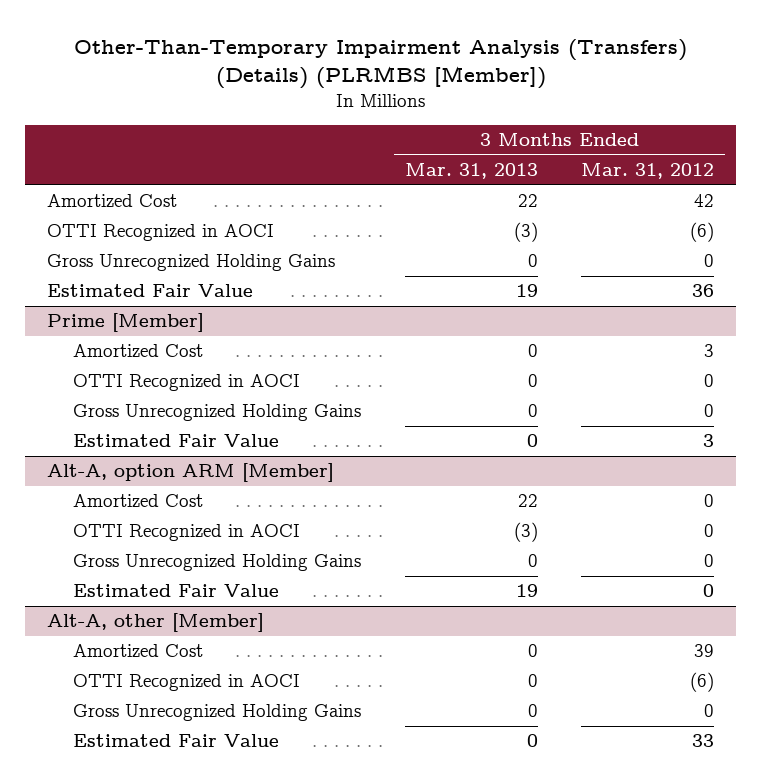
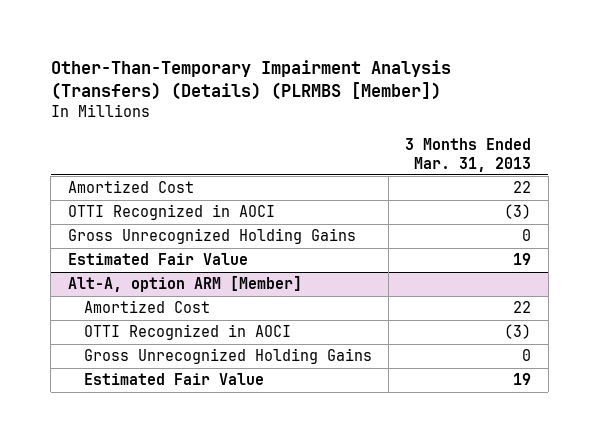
- | 3 Months Ended Mar. 31, 2013 | 3 Months Ended Mar. 31, 2012
+ | 3 Months Ended Mar. 31, 2013
- Prime [Member]
- Amortized Cost | 0 | 3
- OTTI Recognized in AOCI | 0 | 0
- Gross Unrecognized Holding Gains | 0 | 0
- Estimated Fair Value | 0 | 3
- Alt-A, other [Member]
- Amortized Cost | 0 | 39
- OTTI Recognized in AOCI | 0 | (6)
- Gross Unrecognized Holding Gains | 0 | 0
- Estimated Fair Value | 0 | 33

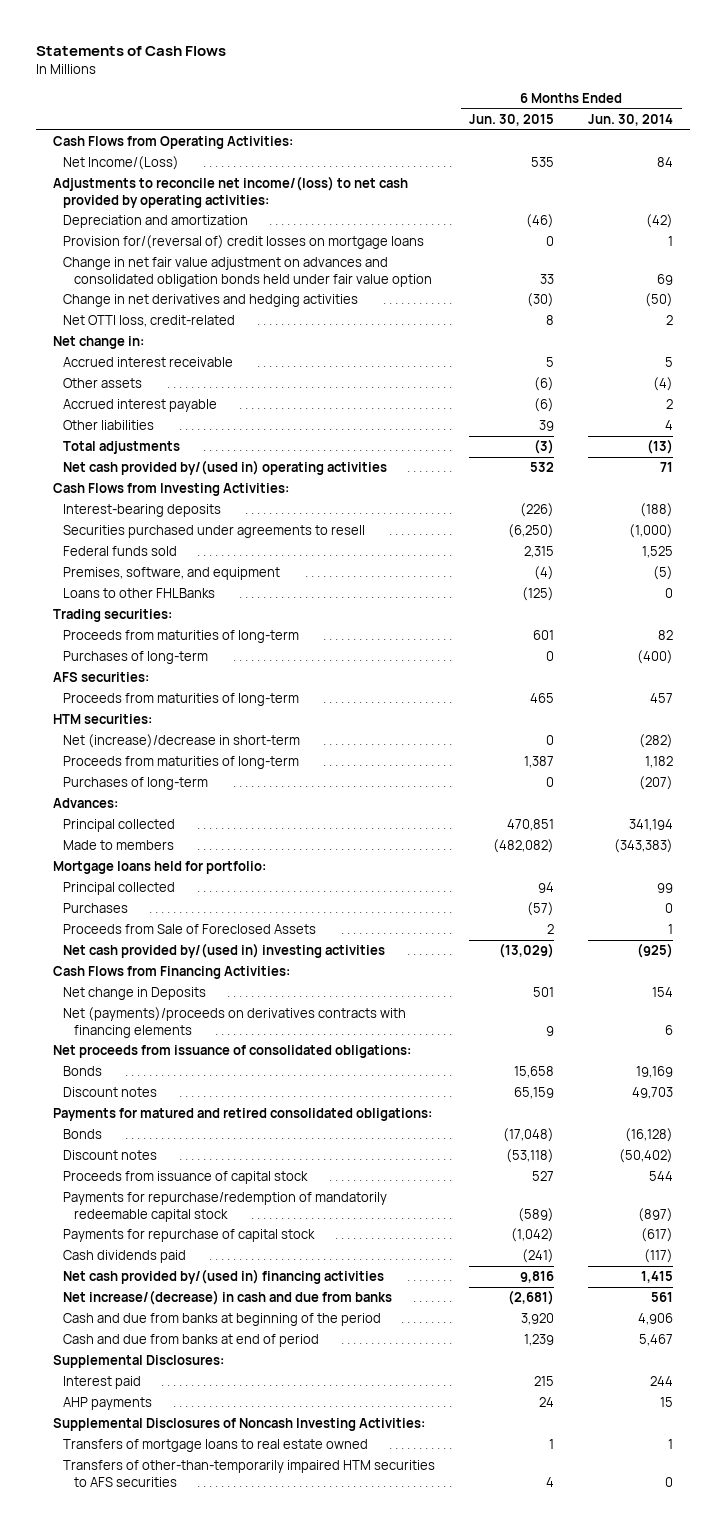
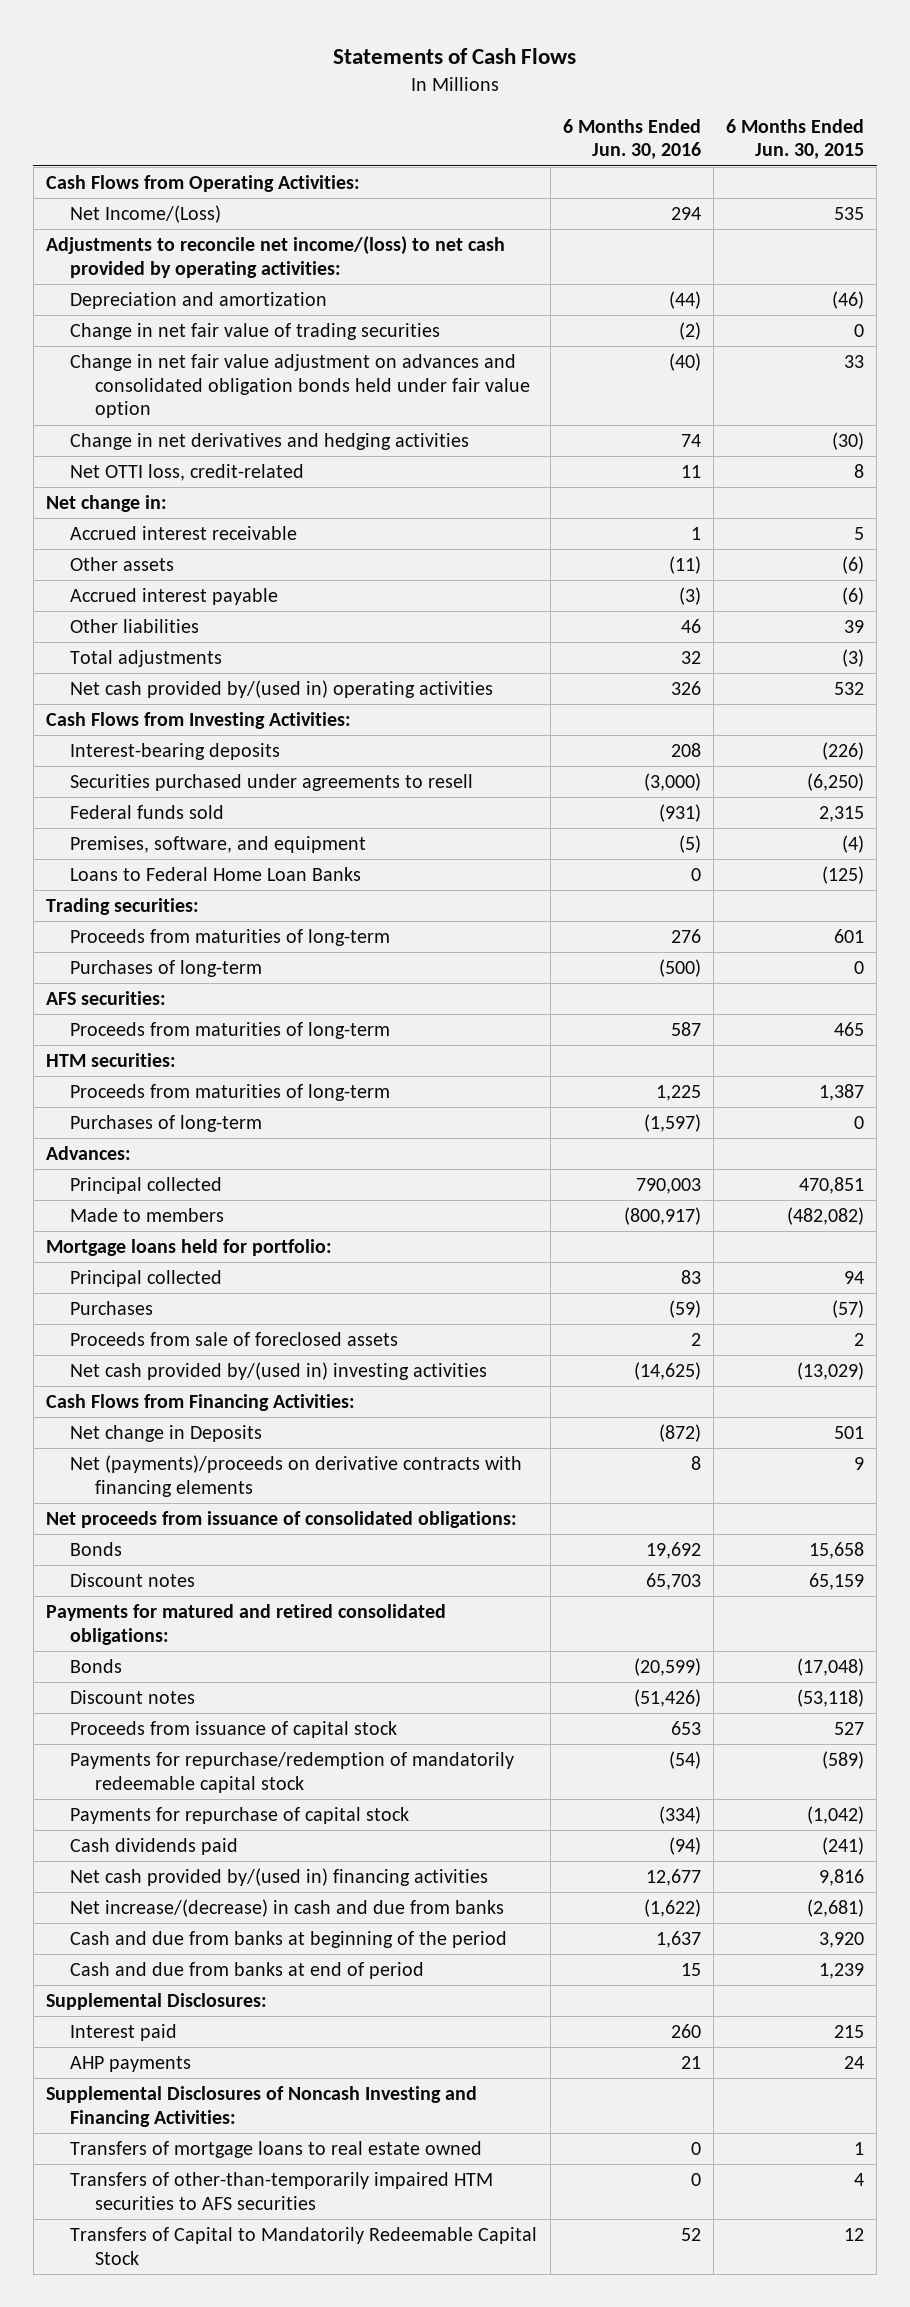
- | 6 Months Ended Jun. 30, 2015 | 6 Months Ended Jun. 30, 2014
+ | 6 Months Ended Jun. 30, 2016 | 6 Months Ended Jun. 30, 2015
- Provision for/(reversal of) credit losses on mortgage loans | 0 | 1
+ Change in net fair value of trading securities | (2) | 0
- Loans to other FHLBanks | (125) | 0
+ Loans to Federal Home Loan Banks | 0 | (125)
- Net (increase)/decrease in short-term | 0 | (282)
- Proceeds from Sale of Foreclosed Assets | 2 | 1
+ Proceeds from sale of foreclosed assets | 2 | 2
- Net (payments)/proceeds on derivatives contracts with financing elements | 9 | 6
+ Net (payments)/proceeds on derivative contracts with financing elements | 8 | 9
- Supplemental Disclosures of Noncash Investing Activities:
+ Supplemental Disclosures of Noncash Investing and Financing Activities:
+ Transfers of Capital to Mandatorily Redeemable Capital Stock | 52 | 12

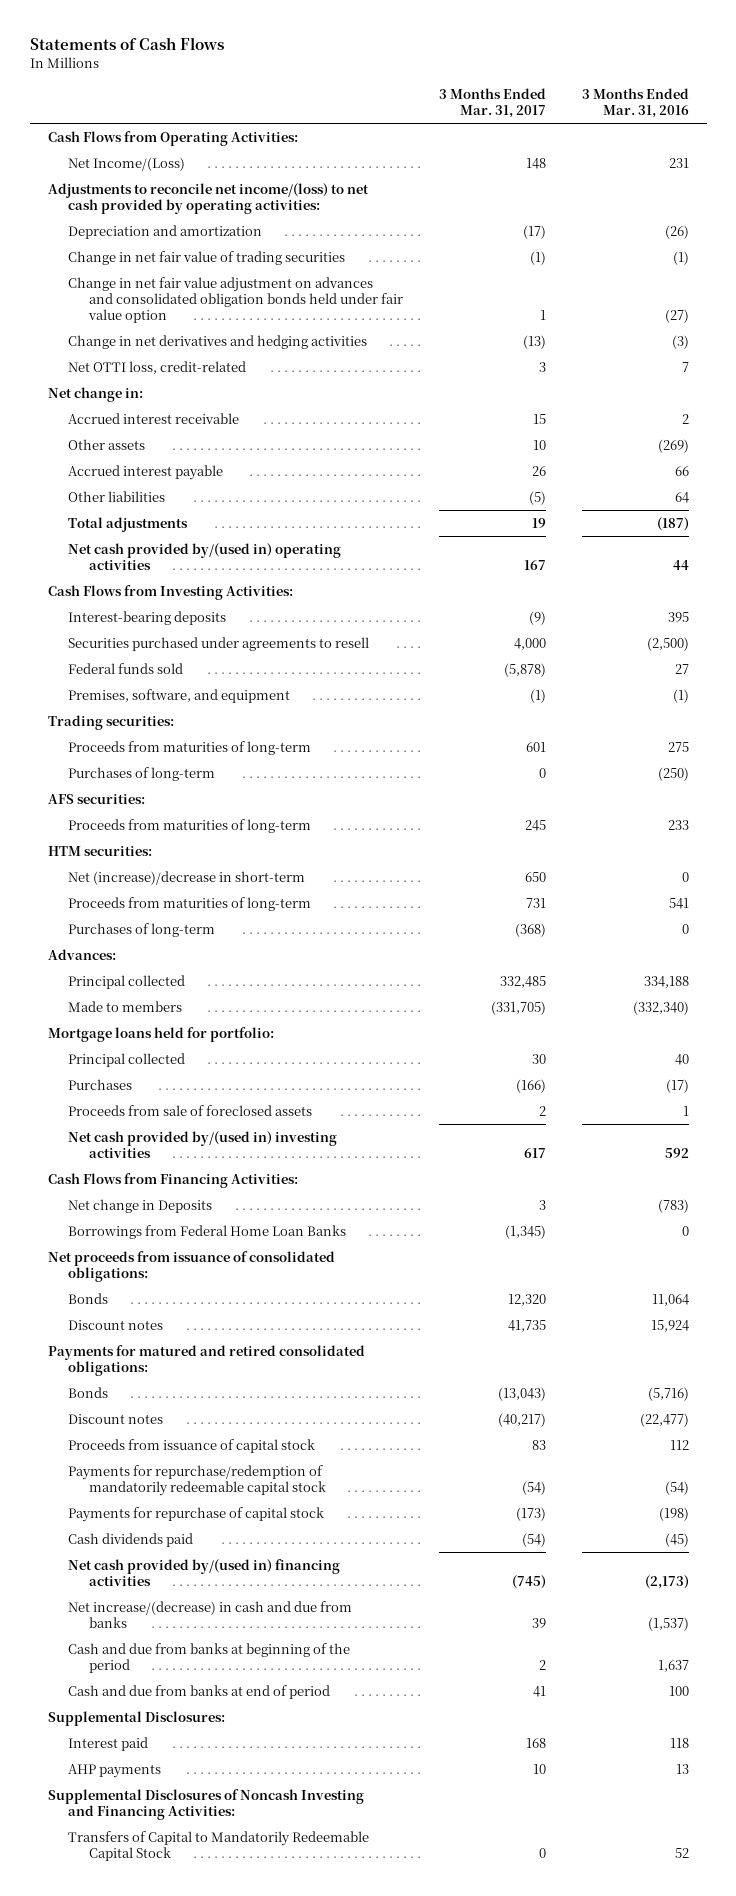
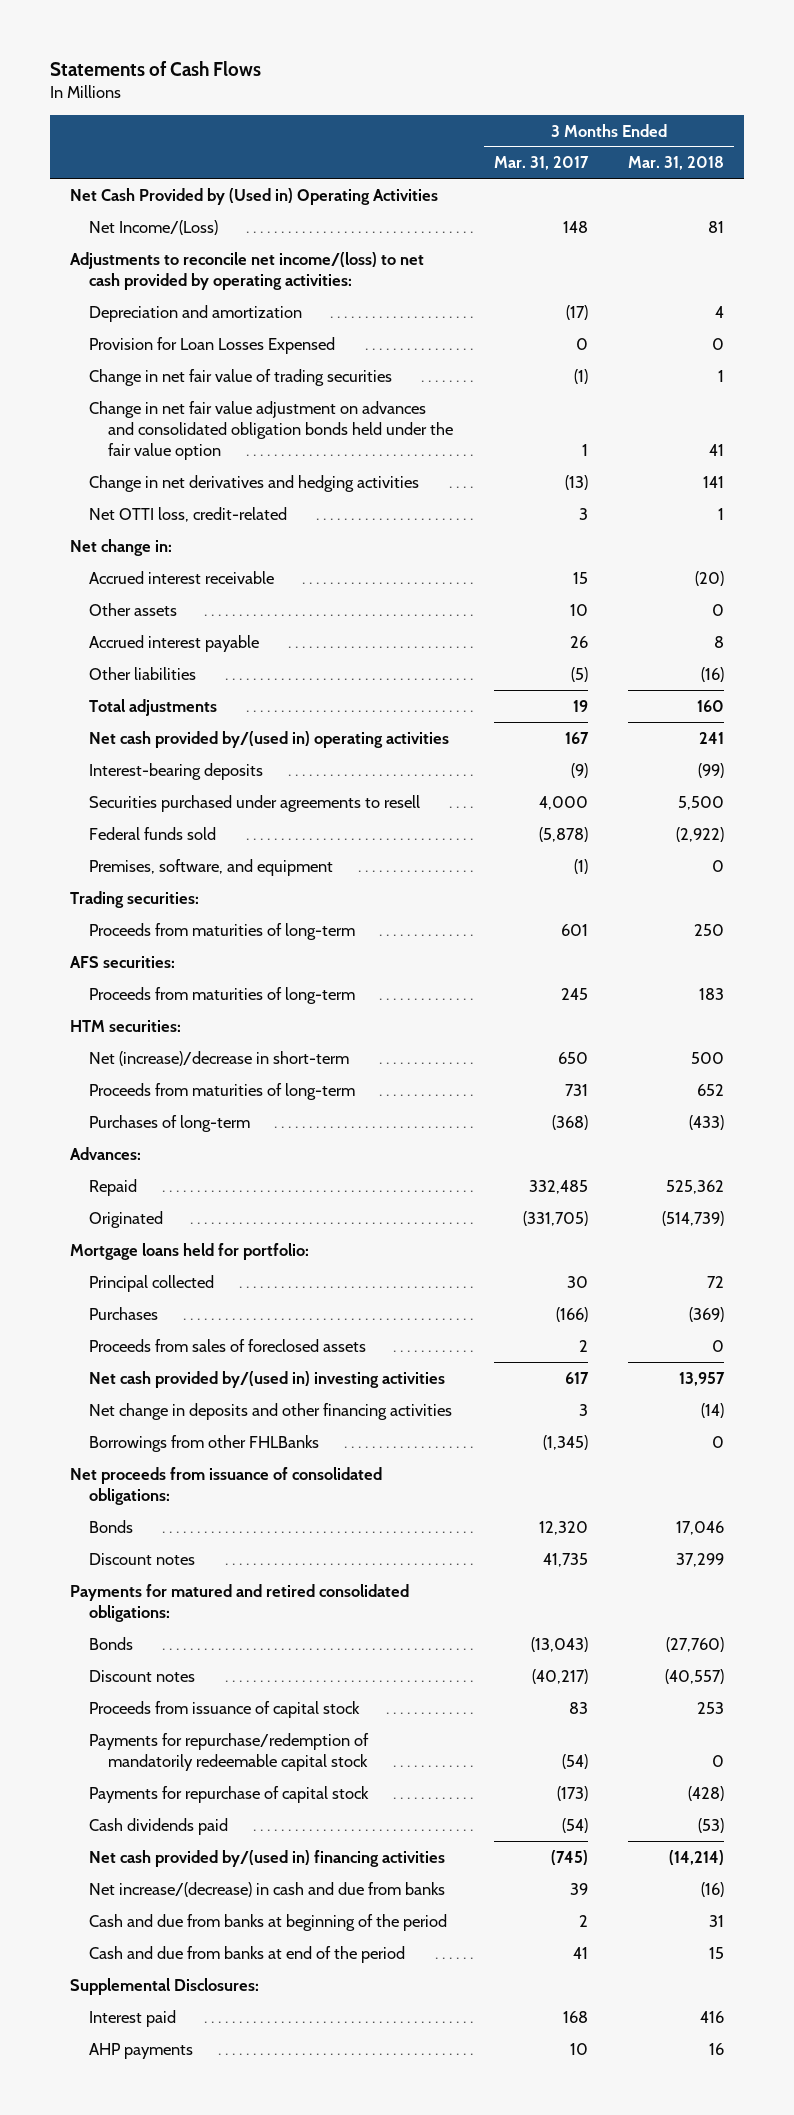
- | 3 Months Ended Mar. 31, 2017 | 3 Months Ended Mar. 31, 2016
+ | 3 Months Ended Mar. 31, 2017 | 3 Months Ended Mar. 31, 2018
- Cash Flows from Operating Activities:
+ Net Cash Provided by (Used in) Operating Activities
+ Provision for Loan Losses Expensed | 0 | 0
- Change in net fair value adjustment on advances and consolidated obligation bonds held under fair value option | 1 | (27)
+ Change in net fair value adjustment on advances and consolidated obligation bonds held under the fair value option | 1 | 41
- Cash Flows from Investing Activities:
- Purchases of long-term | 0 | (250)
- Principal collected | 332,485 | 334,188
- Made to members | (331,705) | (332,340)
+ Repaid | 332,485 | 525,362
+ Originated | (331,705) | (514,739)
- Proceeds from sale of foreclosed assets | 2 | 1
+ Proceeds from sales of foreclosed assets | 2 | 0
- Cash Flows from Financing Activities:
- Net change in Deposits | 3 | (783)
- Borrowings from Federal Home Loan Banks | (1,345) | 0
+ Net change in deposits and other financing activities | 3 | (14)
+ Borrowings from other FHLBanks | (1,345) | 0
- Cash and due from banks at end of period | 41 | 100
+ Cash and due from banks at end of the period | 41 | 15
- Supplemental Disclosures of Noncash Investing and Financing Activities:
- Transfers of Capital to Mandatorily Redeemable Capital Stock | 0 | 52

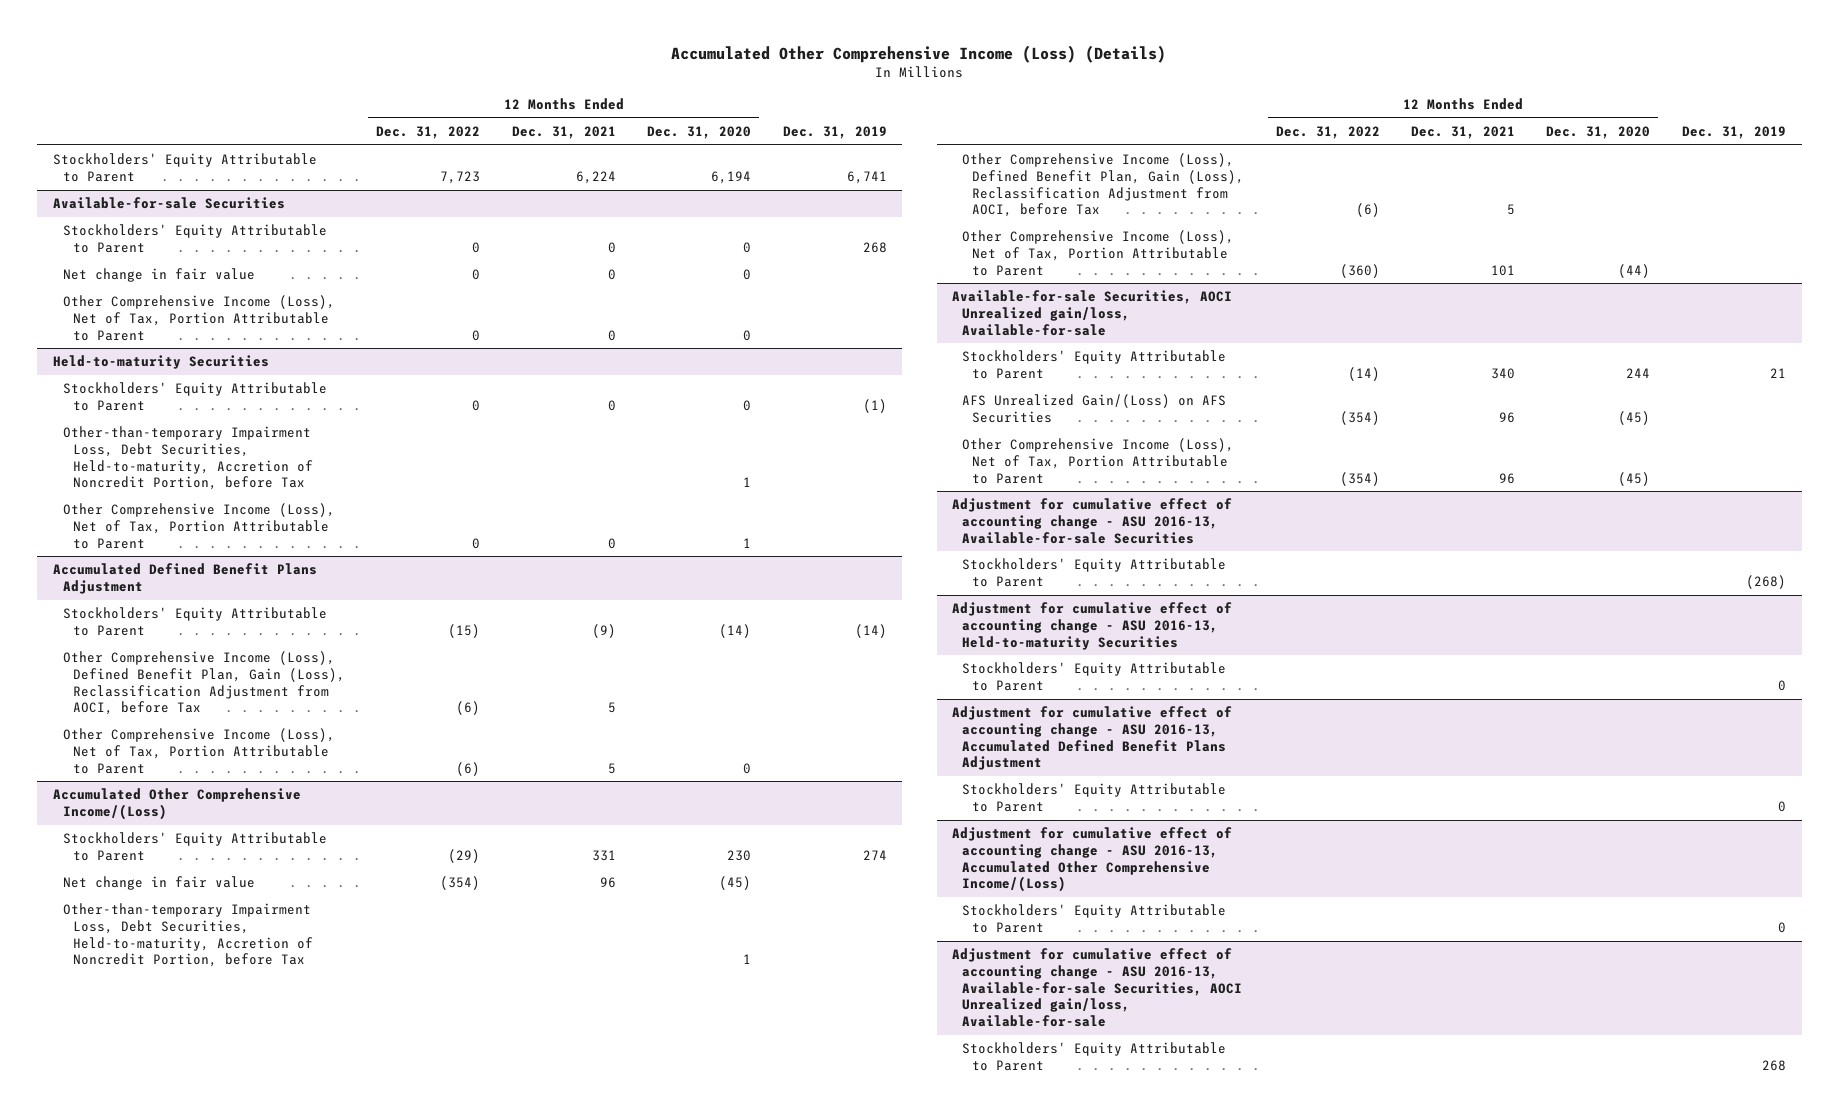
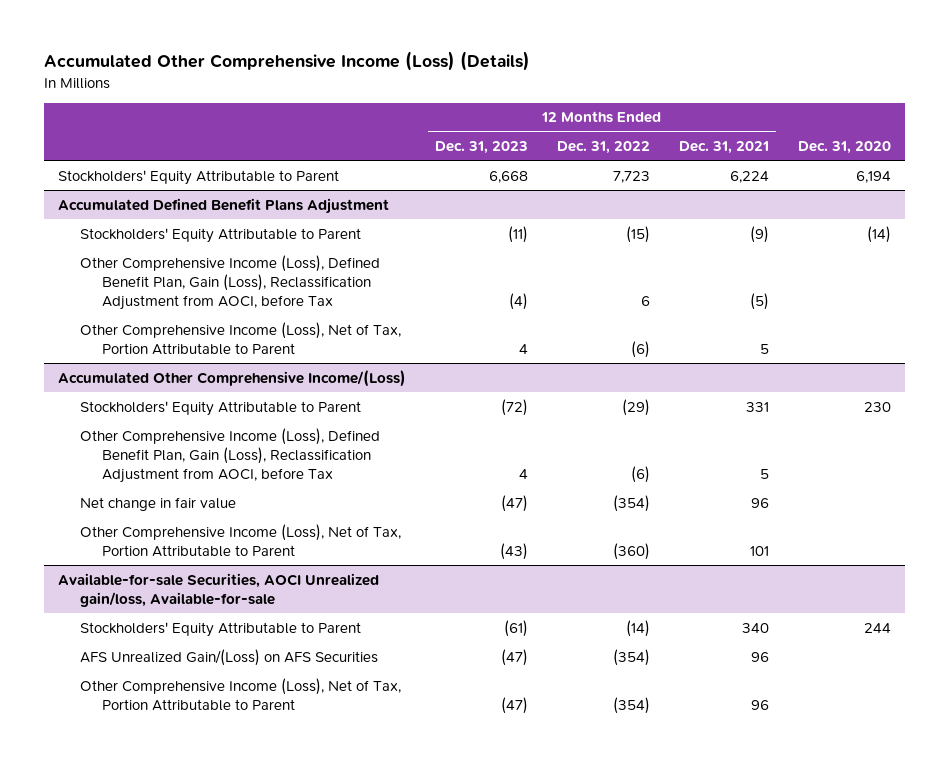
- | 12 Months Ended Dec. 31, 2022 | 12 Months Ended Dec. 31, 2021 | 12 Months Ended Dec. 31, 2020 | Dec. 31, 2019
+ | 12 Months Ended Dec. 31, 2023 | 12 Months Ended Dec. 31, 2022 | 12 Months Ended Dec. 31, 2021 | Dec. 31, 2020
- Available-for-sale Securities
- Stockholders' Equity Attributable to Parent | 0 | 0 | 0 | 268
- Net change in fair value | 0 | 0 | 0 |
- Other Comprehensive Income (Loss), Net of Tax, Portion Attributable to Parent | 0 | 0 | 0 |
- Held-to-maturity Securities
- Stockholders' Equity Attributable to Parent | 0 | 0 | 0 | (1)
- Other-than-temporary Impairment Loss, Debt Securities, Held-to-maturity, Accretion of Noncredit Portion, before Tax | | | 1 |
- Other Comprehensive Income (Loss), Net of Tax, Portion Attributable to Parent | 0 | 0 | 1 |
@ Accumulated Defined Benefit Plans Adjustment
- Other Comprehensive Income (Loss), Defined Benefit Plan, Gain (Loss), Reclassification Adjustment from AOCI, before Tax | (6) | 5 | |
+ Other Comprehensive Income (Loss), Defined Benefit Plan, Gain (Loss), Reclassification Adjustment from AOCI, before Tax | (4) | 6 | (5) |
@ Accumulated Other Comprehensive Income/(Loss)
- Other-than-temporary Impairment Loss, Debt Securities, Held-to-maturity, Accretion of Noncredit Portion, before Tax | | | 1 |
moved down: Net change in fair value | (47) | (354) | 96 |
- Adjustment for cumulative effect of accounting change - ASU 2016-13, Available-for-sale Securities
- Stockholders' Equity Attributable to Parent | | | | (268)
- Adjustment for cumulative effect of accounting change - ASU 2016-13, Held-to-maturity Securities
- Stockholders' Equity Attributable to Parent | | | | 0
- Adjustment for cumulative effect of accounting change - ASU 2016-13, Accumulated Defined Benefit Plans Adjustment
- Stockholders' Equity Attributable to Parent | | | | 0
- Adjustment for cumulative effect of accounting change - ASU 2016-13, Accumulated Other Comprehensive Income/(Loss)
- Stockholders' Equity Attributable to Parent | | | | 0
- Adjustment for cumulative effect of accounting change - ASU 2016-13, Available-for-sale Securities, AOCI Unrealized gain/loss, Available-for-sale
- Stockholders' Equity Attributable to Parent | | | | 268

